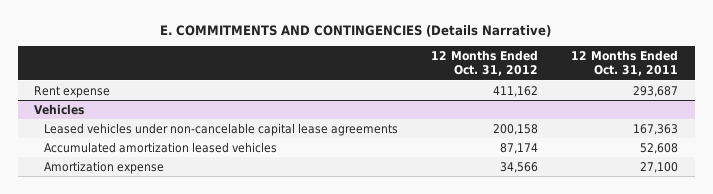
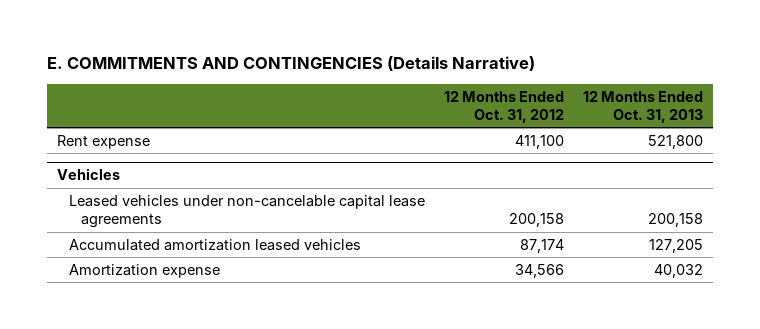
- | 12 Months Ended Oct. 31, 2012 | 12 Months Ended Oct. 31, 2011
+ | 12 Months Ended Oct. 31, 2012 | 12 Months Ended Oct. 31, 2013
- Rent expense | 411,162 | 293,687
+ Rent expense | 411,100 | 521,800

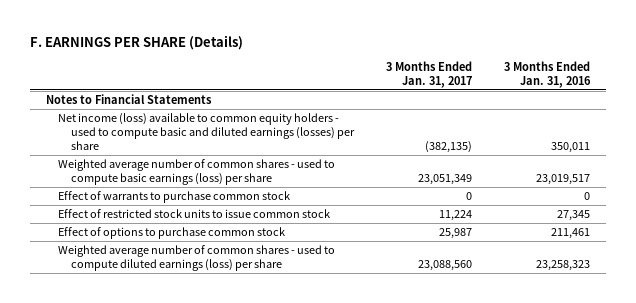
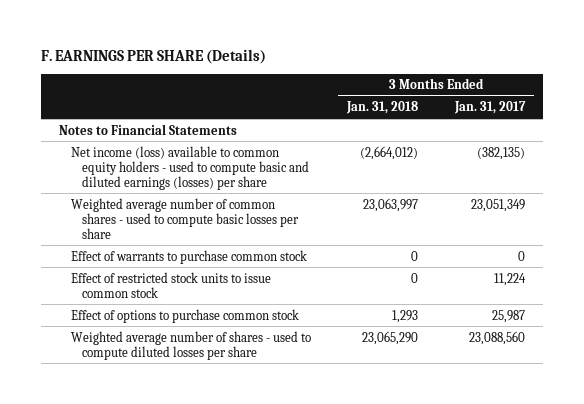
- | 3 Months Ended Jan. 31, 2017 | 3 Months Ended Jan. 31, 2016
+ | 3 Months Ended Jan. 31, 2018 | 3 Months Ended Jan. 31, 2017
- Weighted average number of common shares - used to compute basic earnings (loss) per share | 23,051,349 | 23,019,517
+ Weighted average number of common shares - used to compute basic losses per share | 23,063,997 | 23,051,349
- Weighted average number of common shares - used to compute diluted earnings (loss) per share | 23,088,560 | 23,258,323
+ Weighted average number of shares - used to compute diluted losses per share | 23,065,290 | 23,088,560

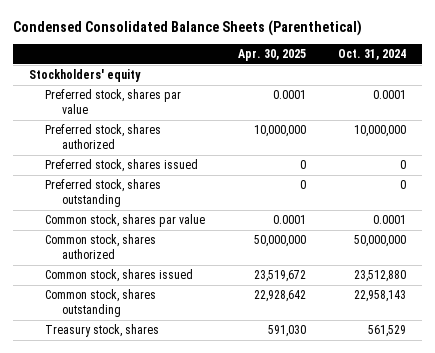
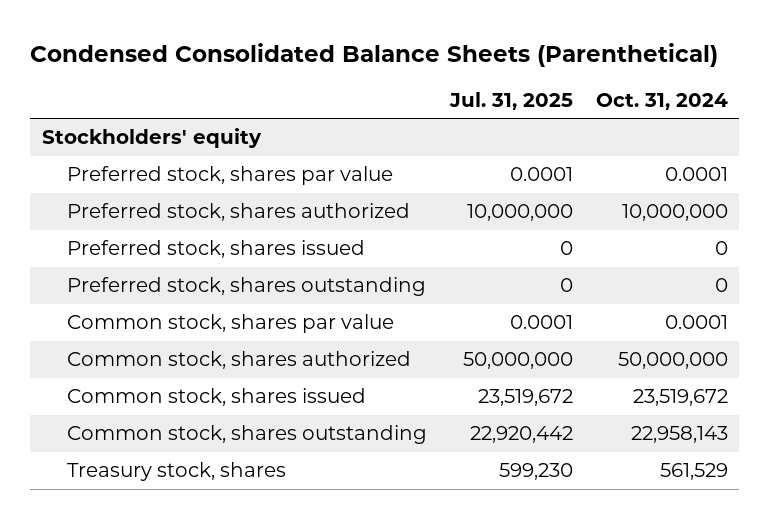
- | Apr. 30, 2025 | Oct. 31, 2024
+ | Jul. 31, 2025 | Oct. 31, 2024
- Common stock, shares issued | 23,519,672 | 23,512,880
+ Common stock, shares issued | 23,519,672 | 23,519,672

